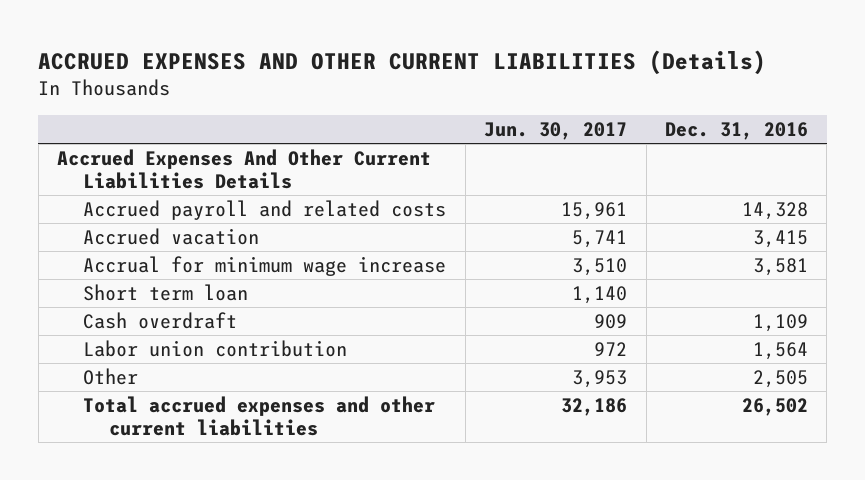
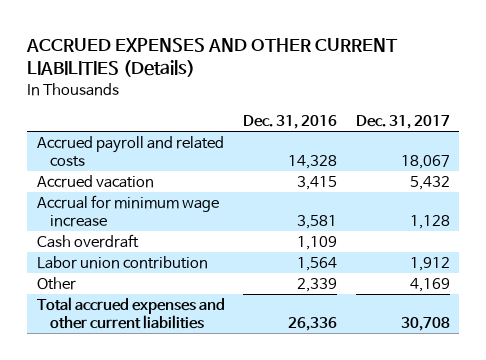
- | Jun. 30, 2017 | Dec. 31, 2016
+ | Dec. 31, 2016 | Dec. 31, 2017
- Accrued Expenses And Other Current Liabilities Details
- Short term loan | 1,140 |
- Other | 3,953 | 2,505
- Total accrued expenses and other current liabilities | 32,186 | 26,502
+ Other | 2,339 | 4,169
+ Total accrued expenses and other current liabilities | 26,336 | 30,708

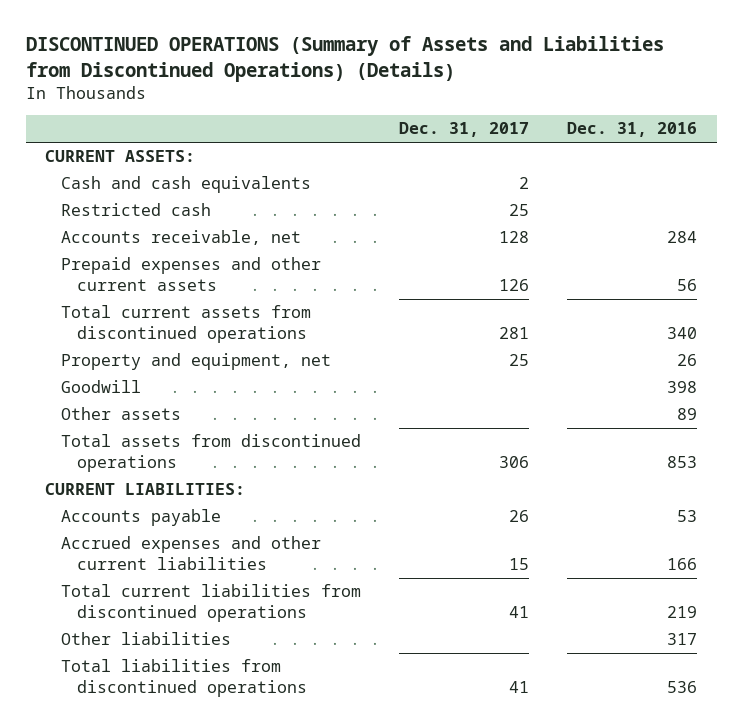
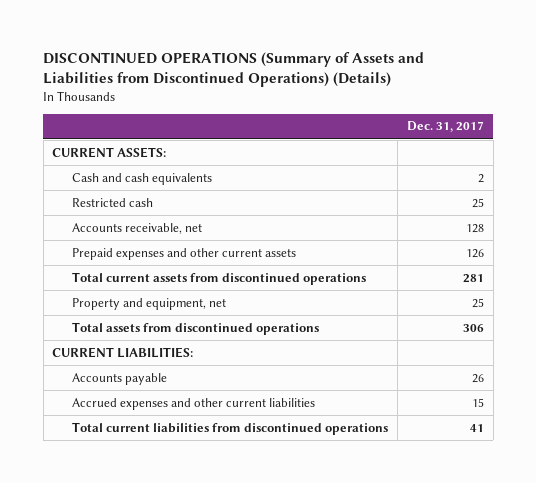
- | Dec. 31, 2017 | Dec. 31, 2016
+ | Dec. 31, 2017
- Goodwill | | 398
- Other assets | | 89
- Other liabilities | | 317
- Total liabilities from discontinued operations | 41 | 536

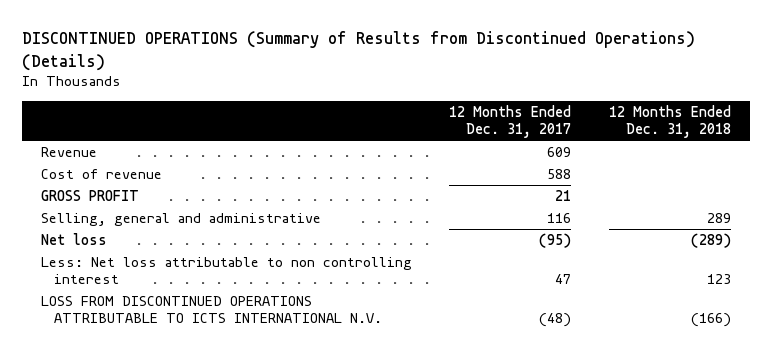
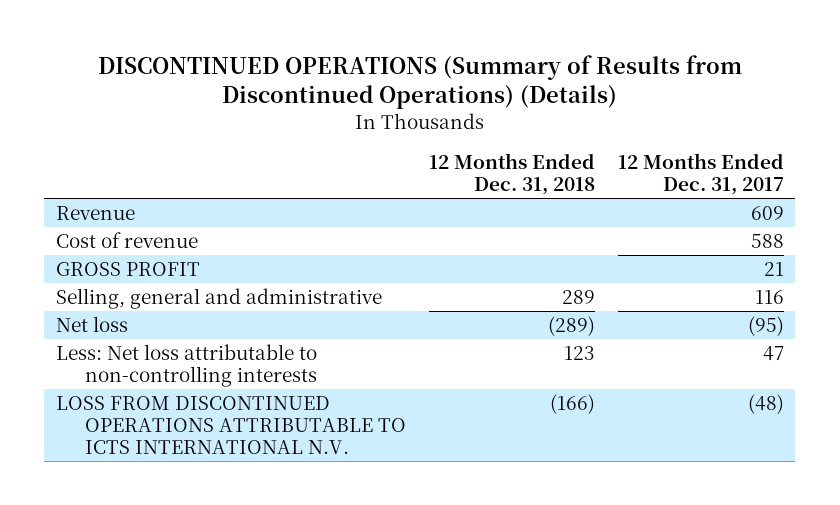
- | 12 Months Ended Dec. 31, 2017 | 12 Months Ended Dec. 31, 2018
+ | 12 Months Ended Dec. 31, 2018 | 12 Months Ended Dec. 31, 2017
- Less: Net loss attributable to non controlling interest | 47 | 123
+ Less: Net loss attributable to non-controlling interests | 123 | 47

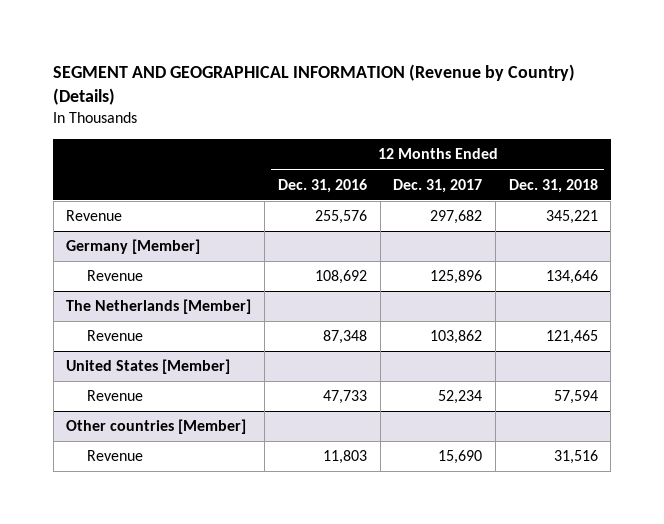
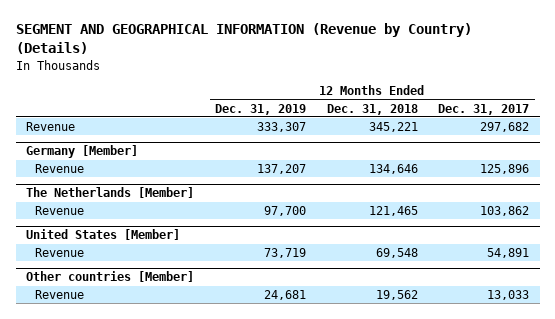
- | 12 Months Ended Dec. 31, 2016 | 12 Months Ended Dec. 31, 2017 | 12 Months Ended Dec. 31, 2018
+ | 12 Months Ended Dec. 31, 2019 | 12 Months Ended Dec. 31, 2018 | 12 Months Ended Dec. 31, 2017
@ United States [Member]
- Revenue | 47,733 | 52,234 | 57,594
+ Revenue | 73,719 | 69,548 | 54,891
@ Other countries [Member]
- Revenue | 11,803 | 15,690 | 31,516
+ Revenue | 24,681 | 19,562 | 13,033

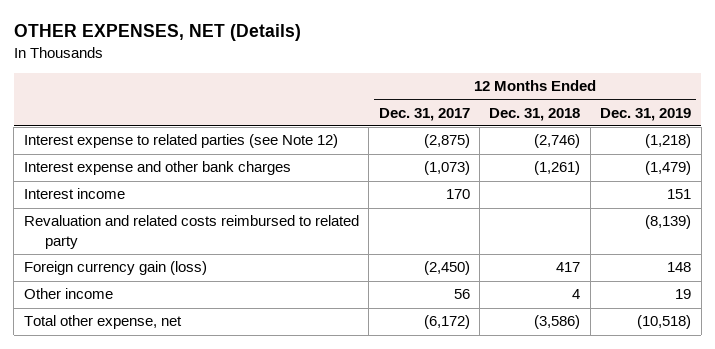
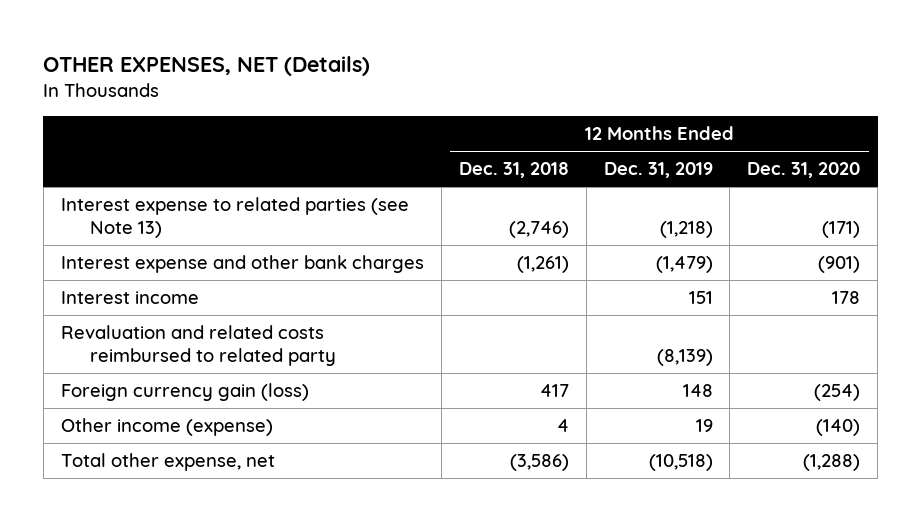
- | 12 Months Ended Dec. 31, 2017 | 12 Months Ended Dec. 31, 2018 | 12 Months Ended Dec. 31, 2019
+ | 12 Months Ended Dec. 31, 2018 | 12 Months Ended Dec. 31, 2019 | 12 Months Ended Dec. 31, 2020
- Interest expense to related parties (see Note 12) | (2,875) | (2,746) | (1,218)
+ Interest expense to related parties (see Note 13) | (2,746) | (1,218) | (171)
- Other income | 56 | 4 | 19
+ Other income (expense) | 4 | 19 | (140)

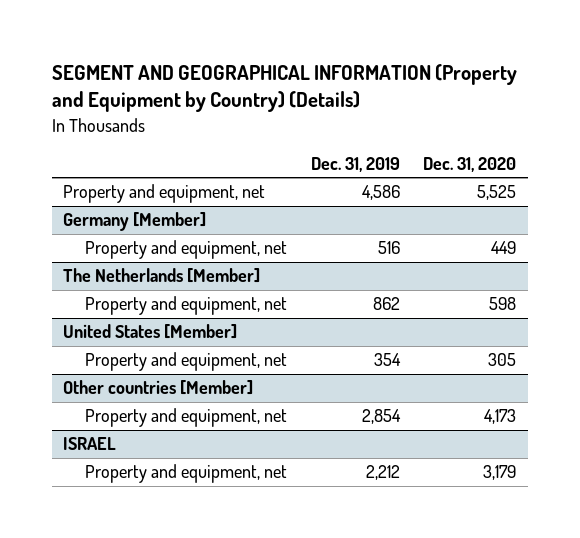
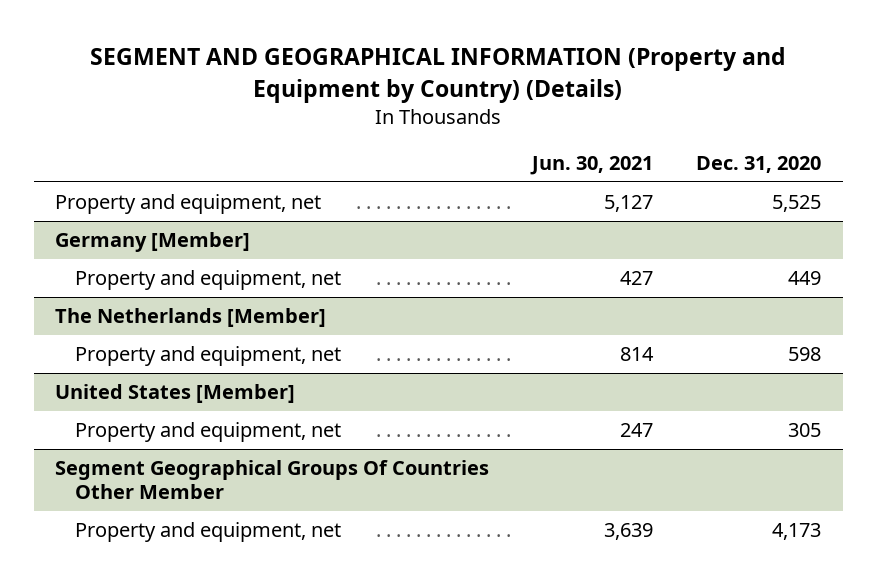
- | Dec. 31, 2019 | Dec. 31, 2020
+ | Jun. 30, 2021 | Dec. 31, 2020
- Other countries [Member]
+ Segment Geographical Groups Of Countries Other Member
- ISRAEL
- Property and equipment, net | 2,212 | 3,179

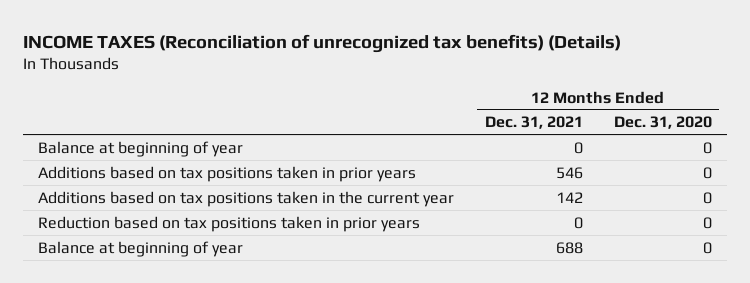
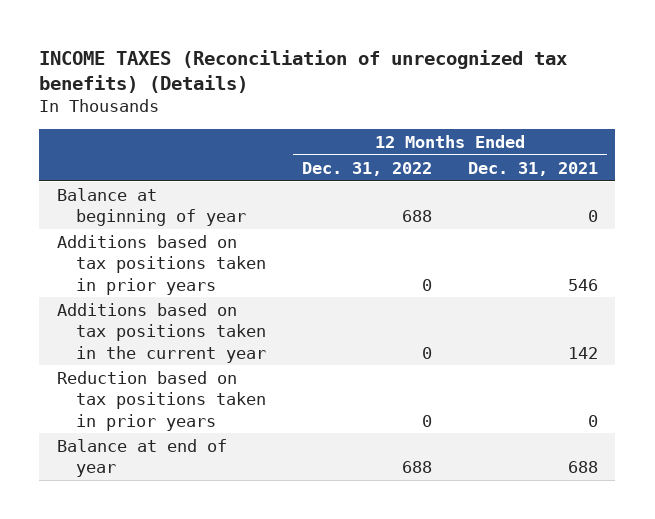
- | 12 Months Ended Dec. 31, 2021 | 12 Months Ended Dec. 31, 2020
+ | 12 Months Ended Dec. 31, 2022 | 12 Months Ended Dec. 31, 2021
- Balance at beginning of year | 688 | 0
+ Balance at end of year | 688 | 688

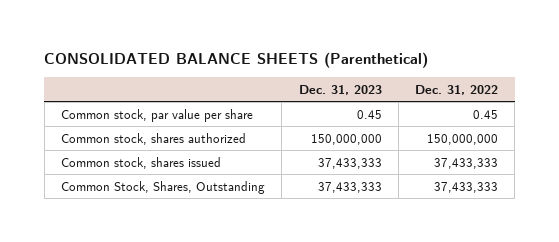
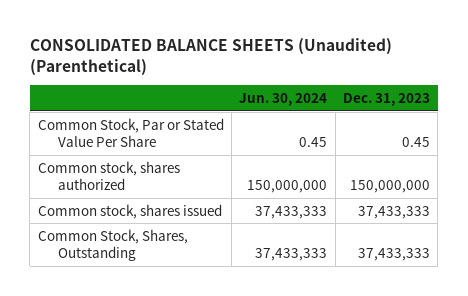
- CONSOLIDATED BALANCE SHEETS (Parenthetical)
+ CONSOLIDATED BALANCE SHEETS (Unaudited) (Parenthetical)
- | Dec. 31, 2023 | Dec. 31, 2022
+ | Jun. 30, 2024 | Dec. 31, 2023
- Common stock, par value per share | 0.45 | 0.45
+ Common Stock, Par or Stated Value Per Share | 0.45 | 0.45

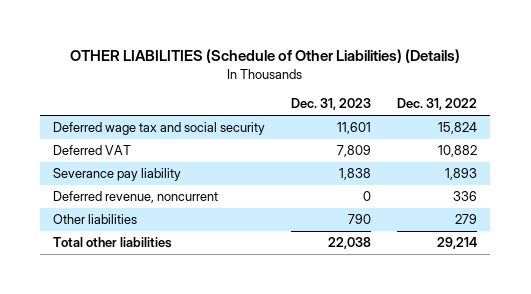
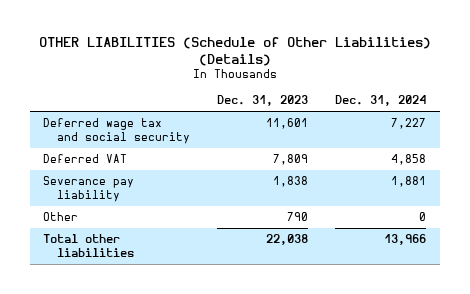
- | Dec. 31, 2023 | Dec. 31, 2022
+ | Dec. 31, 2023 | Dec. 31, 2024
- Deferred revenue, noncurrent | 0 | 336
- Other liabilities | 790 | 279
+ Other | 790 | 0

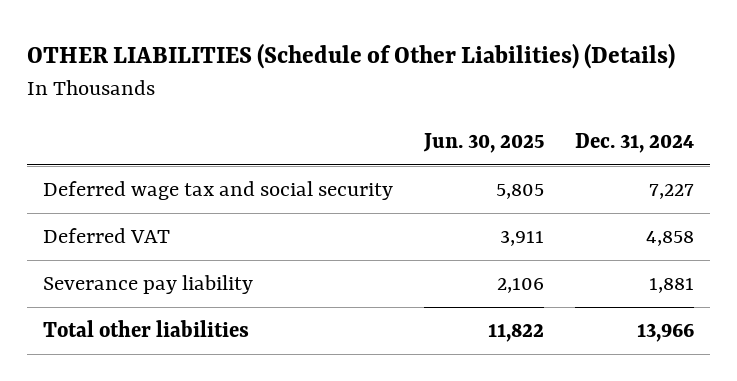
- | Dec. 31, 2023 | Dec. 31, 2024
+ | Jun. 30, 2025 | Dec. 31, 2024
- Other | 790 | 0

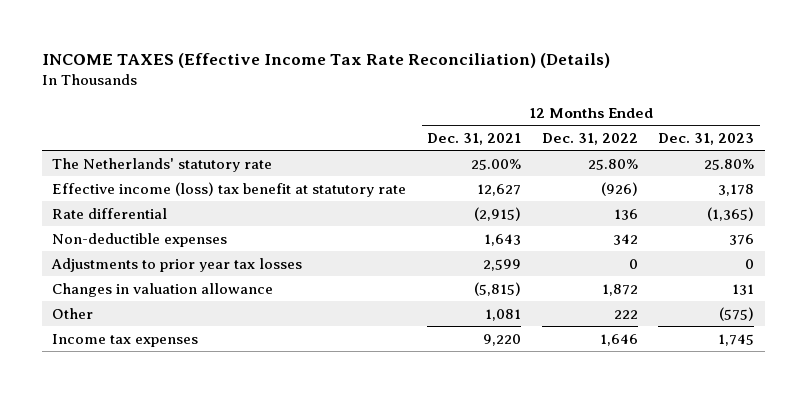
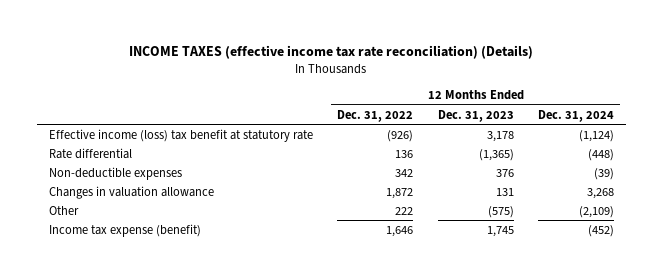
- INCOME TAXES (Effective Income Tax Rate Reconciliation) (Details)
+ INCOME TAXES (effective income tax rate reconciliation) (Details)
- | 12 Months Ended Dec. 31, 2021 | 12 Months Ended Dec. 31, 2022 | 12 Months Ended Dec. 31, 2023
+ | 12 Months Ended Dec. 31, 2022 | 12 Months Ended Dec. 31, 2023 | 12 Months Ended Dec. 31, 2024
- The Netherlands' statutory rate | 25.00% | 25.80% | 25.80%
- Adjustments to prior year tax losses | 2,599 | 0 | 0
- Income tax expenses | 9,220 | 1,646 | 1,745
+ Income tax expense (benefit) | 1,646 | 1,745 | (452)

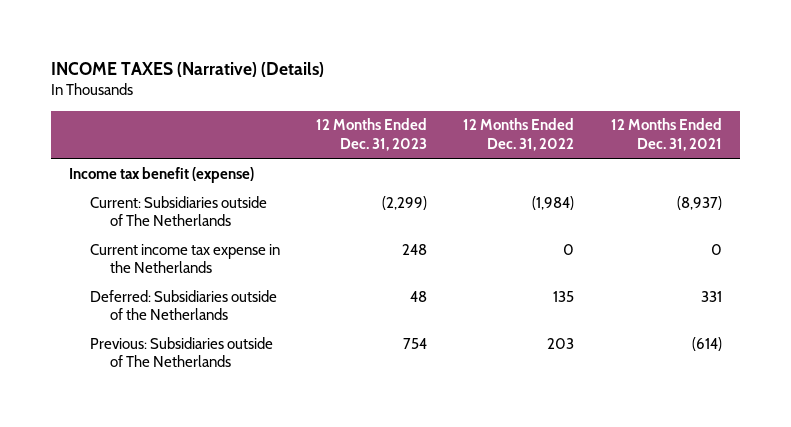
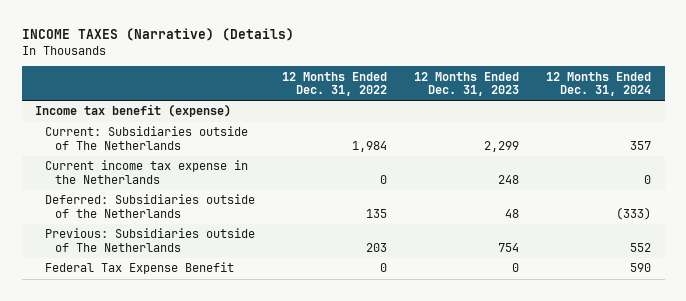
- | 12 Months Ended Dec. 31, 2023 | 12 Months Ended Dec. 31, 2022 | 12 Months Ended Dec. 31, 2021
+ | 12 Months Ended Dec. 31, 2022 | 12 Months Ended Dec. 31, 2023 | 12 Months Ended Dec. 31, 2024
- Current: Subsidiaries outside of The Netherlands | (2,299) | (1,984) | (8,937)
+ Current: Subsidiaries outside of The Netherlands | 1,984 | 2,299 | 357
+ Federal Tax Expense Benefit | 0 | 0 | 590

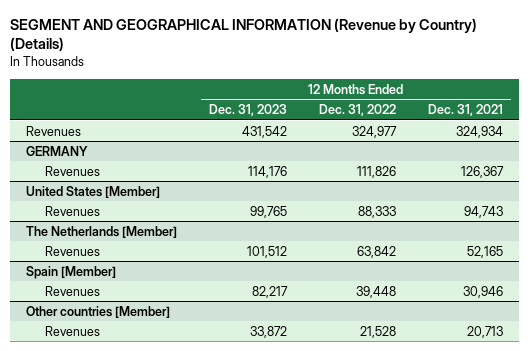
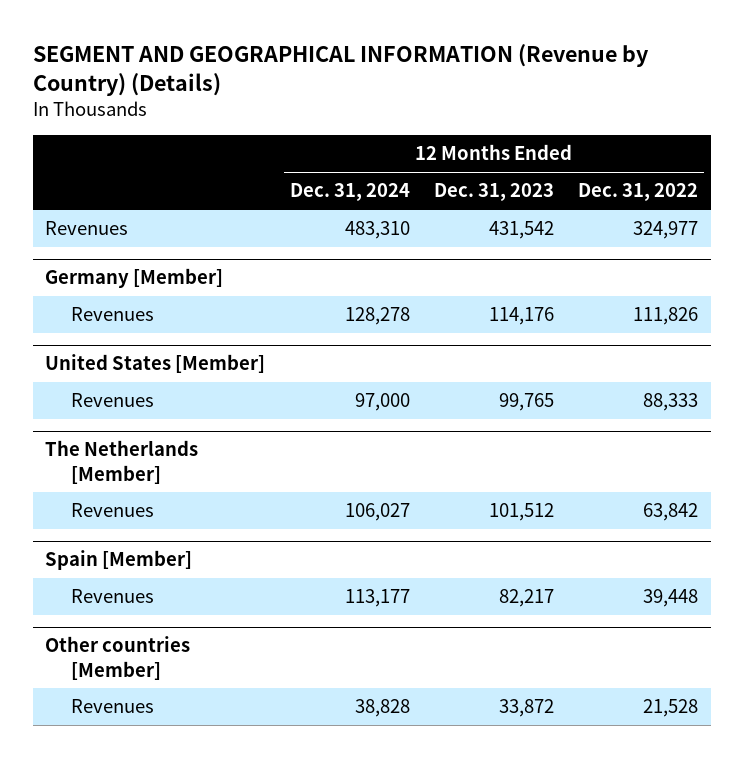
- | 12 Months Ended Dec. 31, 2023 | 12 Months Ended Dec. 31, 2022 | 12 Months Ended Dec. 31, 2021
+ | 12 Months Ended Dec. 31, 2024 | 12 Months Ended Dec. 31, 2023 | 12 Months Ended Dec. 31, 2022
- GERMANY
+ Germany [Member]

